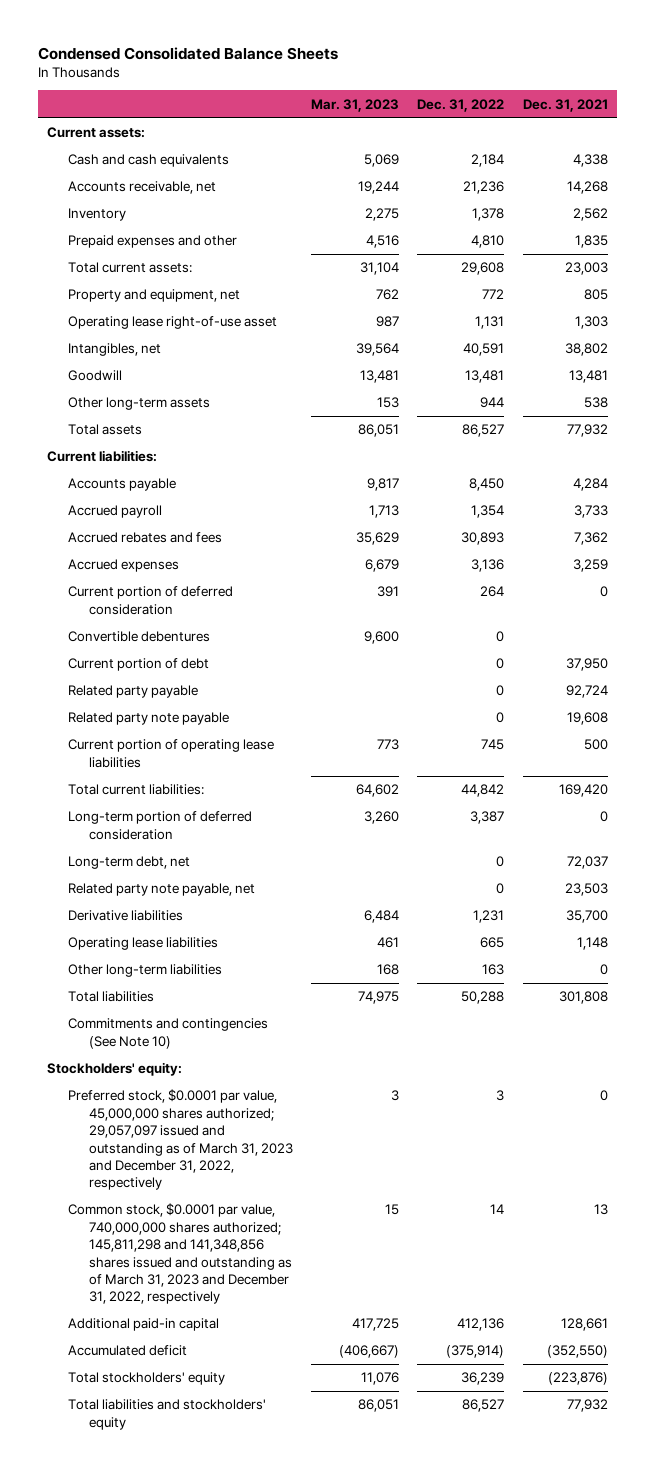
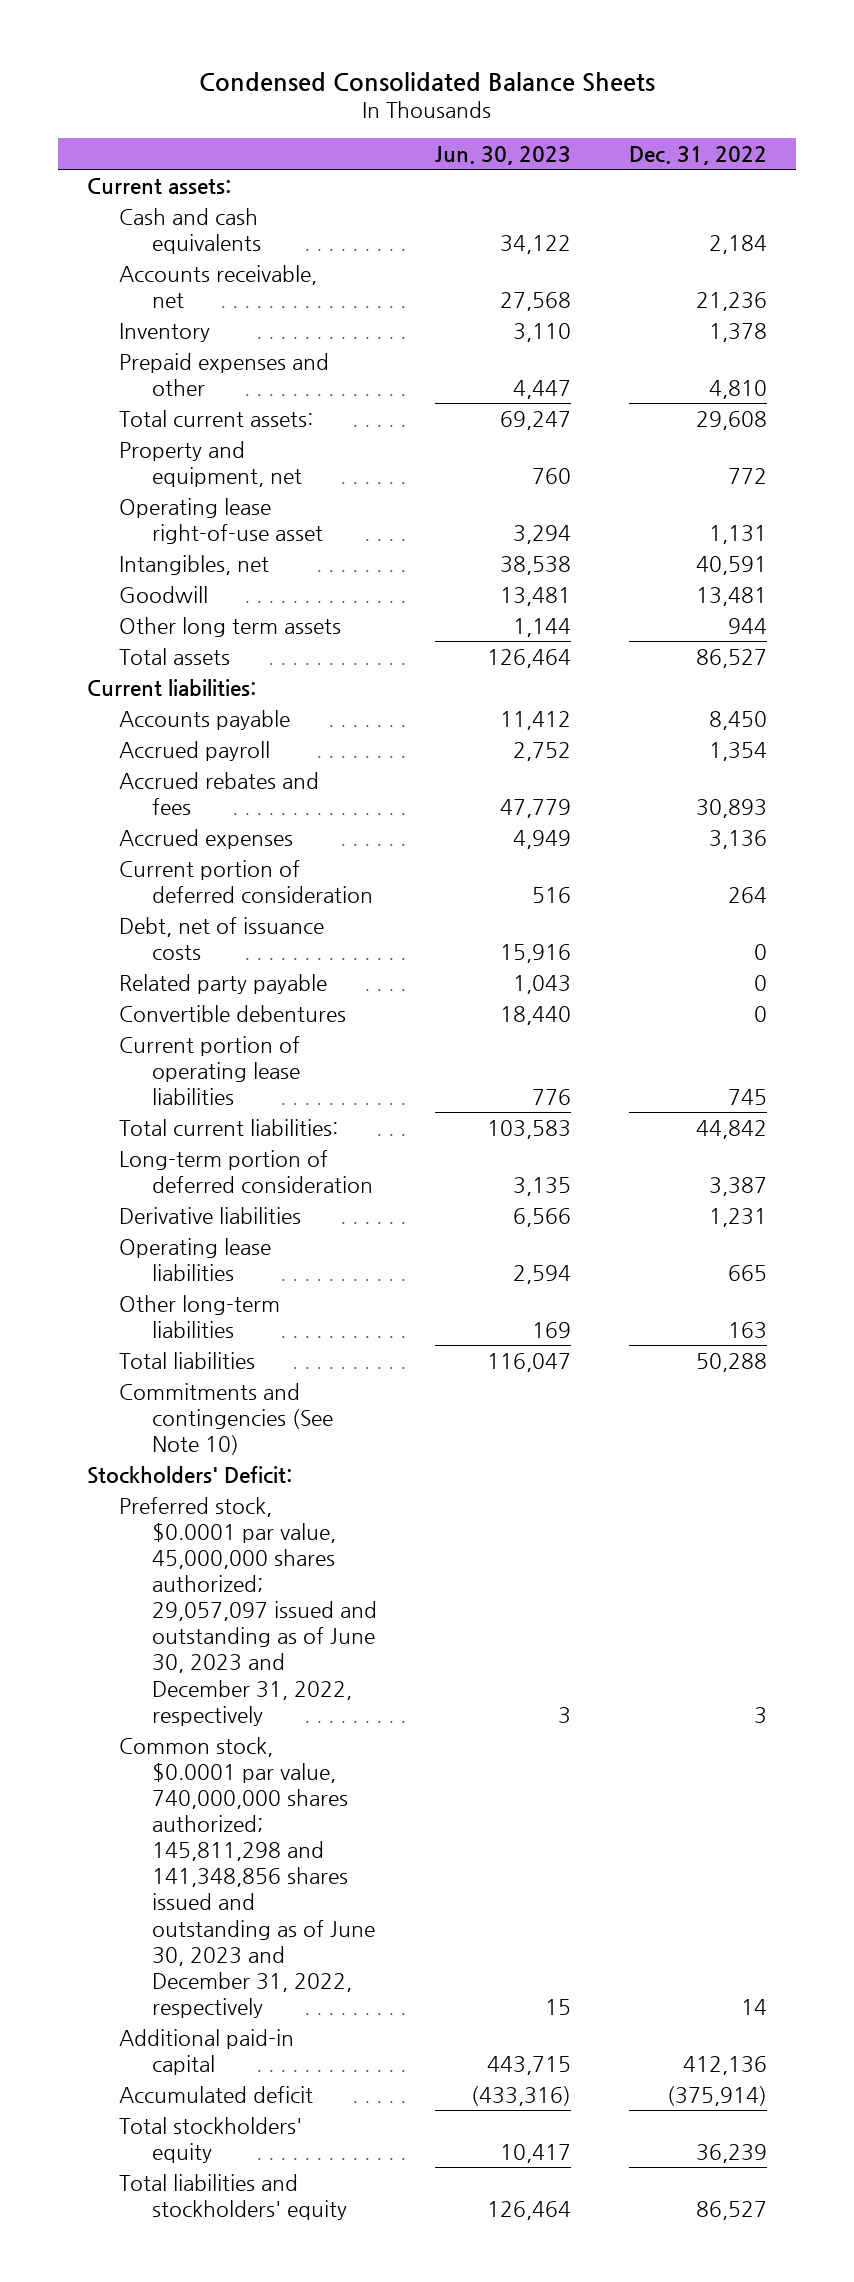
- | Mar. 31, 2023 | Dec. 31, 2022 | Dec. 31, 2021
+ | Jun. 30, 2023 | Dec. 31, 2022
- Other long-term assets | 153 | 944 | 538
+ Other long term assets | 1,144 | 944
- Current portion of debt | | 0 | 37,950
+ Debt, net of issuance costs | 15,916 | 0
- Related party note payable | | 0 | 19,608
moved down: Convertible debentures | 18,440 | 0
- Long-term debt, net | | 0 | 72,037
- Related party note payable, net | | 0 | 23,503
- Stockholders' equity:
- Preferred stock, $0.0001 par value, 45,000,000 shares authorized; 29,057,097 issued and outstanding as of March 31, 2023 and December 31, 2022, respectively | 3 | 3 | 0
- Common stock, $0.0001 par value, 740,000,000 shares authorized; 145,811,298 and 141,348,856 shares issued and outstanding as of March 31, 2023 and December 31, 2022, respectively | 15 | 14 | 13
+ Stockholders' Deficit:
+ Preferred stock, $0.0001 par value, 45,000,000 shares authorized; 29,057,097 issued and outstanding as of June 30, 2023 and December 31, 2022, respectively | 3 | 3
+ Common stock, $0.0001 par value, 740,000,000 shares authorized; 145,811,298 and 141,348,856 shares issued and outstanding as of June 30, 2023 and December 31, 2022, respectively | 15 | 14

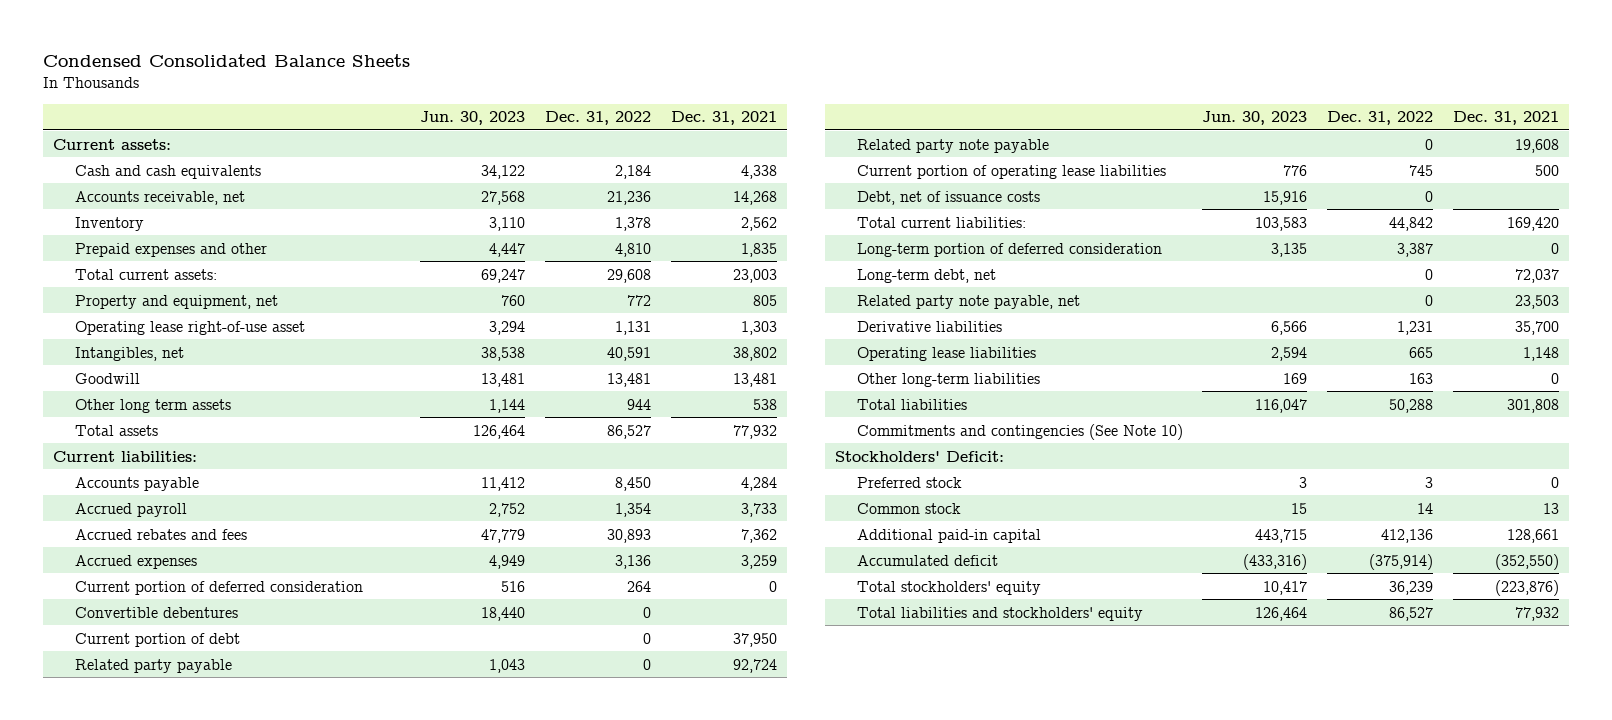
- | Jun. 30, 2023 | Dec. 31, 2022
+ | Jun. 30, 2023 | Dec. 31, 2022 | Dec. 31, 2021
+ Current portion of debt | | 0 | 37,950
moved down: Related party payable | 1,043 | 0 | 92,724
+ Related party note payable | | 0 | 19,608
moved down: Debt, net of issuance costs | 15,916 | 0 |
+ Long-term debt, net | | 0 | 72,037
+ Related party note payable, net | | 0 | 23,503
- Preferred stock, $0.0001 par value, 45,000,000 shares authorized; 29,057,097 issued and outstanding as of June 30, 2023 and December 31, 2022, respectively | 3 | 3
- Common stock, $0.0001 par value, 740,000,000 shares authorized; 145,811,298 and 141,348,856 shares issued and outstanding as of June 30, 2023 and December 31, 2022, respectively | 15 | 14
+ Preferred stock | 3 | 3 | 0
+ Common stock | 15 | 14 | 13

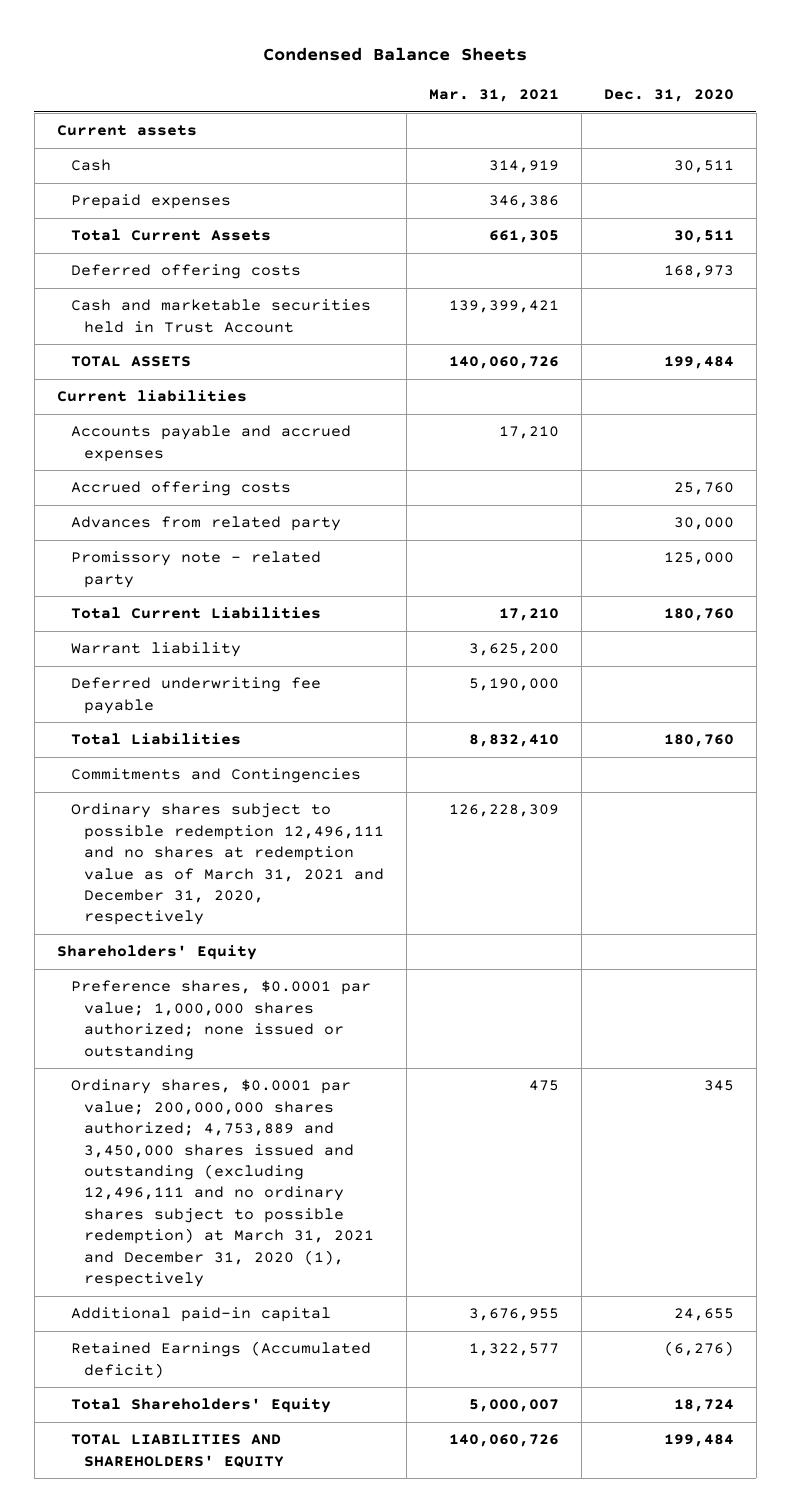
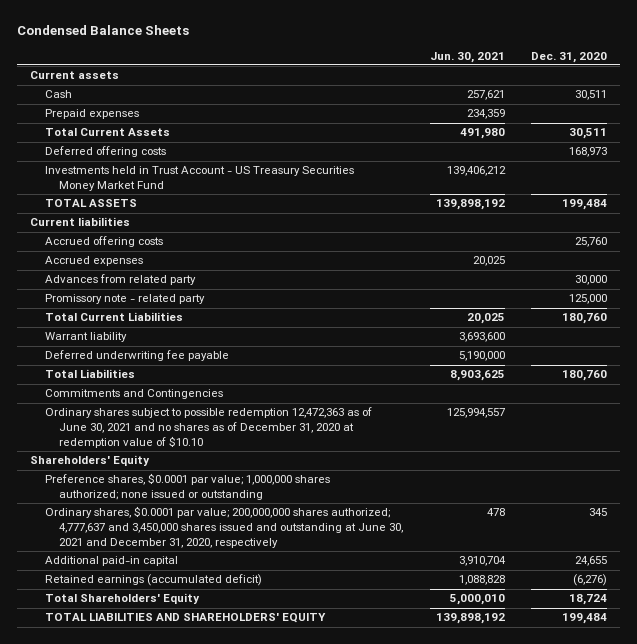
- | Mar. 31, 2021 | Dec. 31, 2020
+ | Jun. 30, 2021 | Dec. 31, 2020
- Cash and marketable securities held in Trust Account | 139,399,421 |
+ Investments held in Trust Account - US Treasury Securities Money Market Fund | 139,406,212 |
- Accounts payable and accrued expenses | 17,210 |
+ Accrued expenses | 20,025 |
- Ordinary shares subject to possible redemption 12,496,111 and no shares at redemption value as of March 31, 2021 and December 31, 2020, respectively | 126,228,309 |
+ Ordinary shares subject to possible redemption 12,472,363 as of June 30, 2021 and no shares as of December 31, 2020 at redemption value of $10.10 | 125,994,557 |
- Ordinary shares, $0.0001 par value; 200,000,000 shares authorized; 4,753,889 and 3,450,000 shares issued and outstanding (excluding 12,496,111 and no ordinary shares subject to possible redemption) at March 31, 2021 and December 31, 2020 (1), respectively | 475 | 345
+ Ordinary shares, $0.0001 par value; 200,000,000 shares authorized; 4,777,637 and 3,450,000 shares issued and outstanding at June 30, 2021 and December 31, 2020, respectively | 478 | 345
- Retained Earnings (Accumulated deficit) | 1,322,577 | (6,276)
+ Retained earnings (accumulated deficit) | 1,088,828 | (6,276)

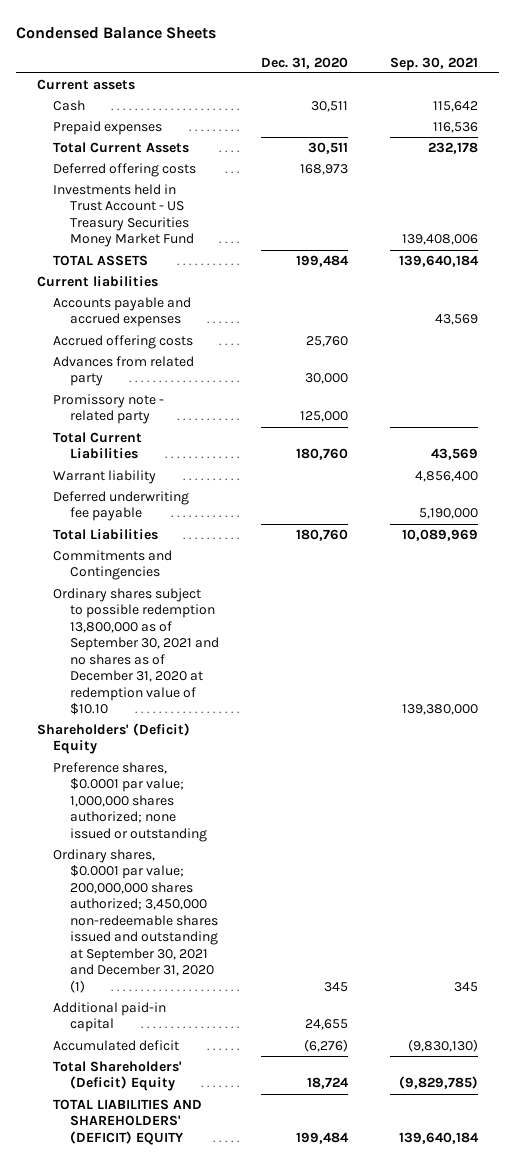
- | Jun. 30, 2021 | Dec. 31, 2020
+ | Dec. 31, 2020 | Sep. 30, 2021
+ Accounts payable and accrued expenses | | 43,569
- Accrued expenses | 20,025 |
- Ordinary shares subject to possible redemption 12,472,363 as of June 30, 2021 and no shares as of December 31, 2020 at redemption value of $10.10 | 125,994,557 |
- Shareholders' Equity
+ Ordinary shares subject to possible redemption 13,800,000 as of September 30, 2021 and no shares as of December 31, 2020 at redemption value of $10.10 | | 139,380,000
+ Shareholders' (Deficit) Equity
- Ordinary shares, $0.0001 par value; 200,000,000 shares authorized; 4,777,637 and 3,450,000 shares issued and outstanding at June 30, 2021 and December 31, 2020, respectively | 478 | 345
+ Ordinary shares, $0.0001 par value; 200,000,000 shares authorized; 3,450,000 non-redeemable shares issued and outstanding at September 30, 2021 and December 31, 2020 (1) | 345 | 345
- Retained earnings (accumulated deficit) | 1,088,828 | (6,276)
- Total Shareholders' Equity | 5,000,010 | 18,724
- TOTAL LIABILITIES AND SHAREHOLDERS' EQUITY | 139,898,192 | 199,484
+ Accumulated deficit | (6,276) | (9,830,130)
+ Total Shareholders' (Deficit) Equity | 18,724 | (9,829,785)
+ TOTAL LIABILITIES AND SHAREHOLDERS' (DEFICIT) EQUITY | 199,484 | 139,640,184

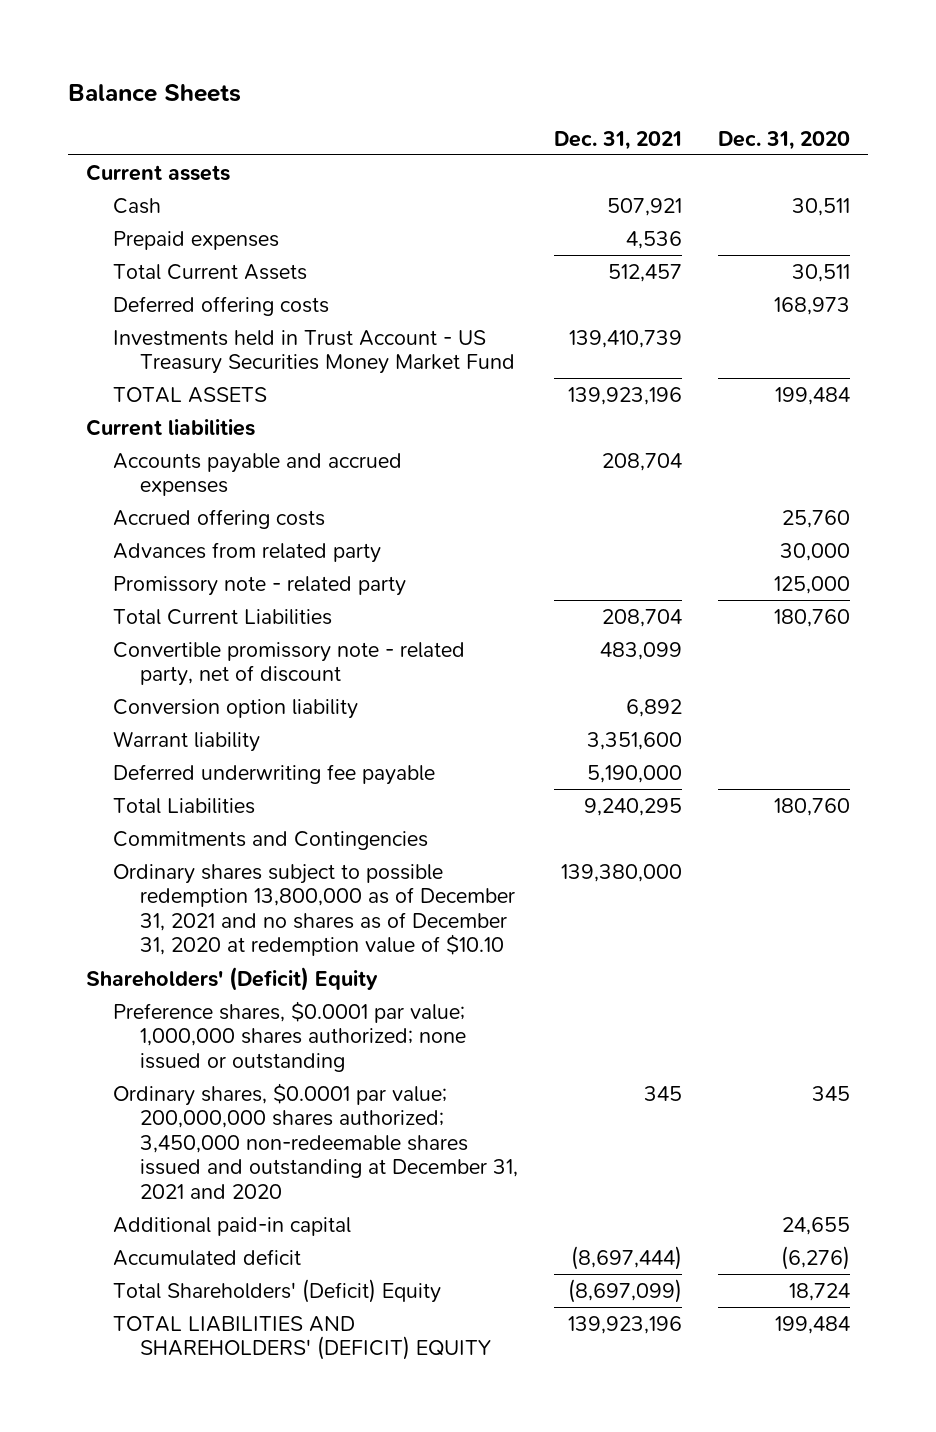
- Condensed Balance Sheets
+ Balance Sheets
- | Dec. 31, 2020 | Sep. 30, 2021
+ | Dec. 31, 2021 | Dec. 31, 2020
+ Convertible promissory note - related party, net of discount | 483,099 |
+ Conversion option liability | 6,892 |
- Ordinary shares subject to possible redemption 13,800,000 as of September 30, 2021 and no shares as of December 31, 2020 at redemption value of $10.10 | | 139,380,000
+ Ordinary shares subject to possible redemption 13,800,000 as of December 31, 2021 and no shares as of December 31, 2020 at redemption value of $10.10 | 139,380,000 |
- Ordinary shares, $0.0001 par value; 200,000,000 shares authorized; 3,450,000 non-redeemable shares issued and outstanding at September 30, 2021 and December 31, 2020 (1) | 345 | 345
+ Ordinary shares, $0.0001 par value; 200,000,000 shares authorized; 3,450,000 non-redeemable shares issued and outstanding at December 31, 2021 and 2020 | 345 | 345

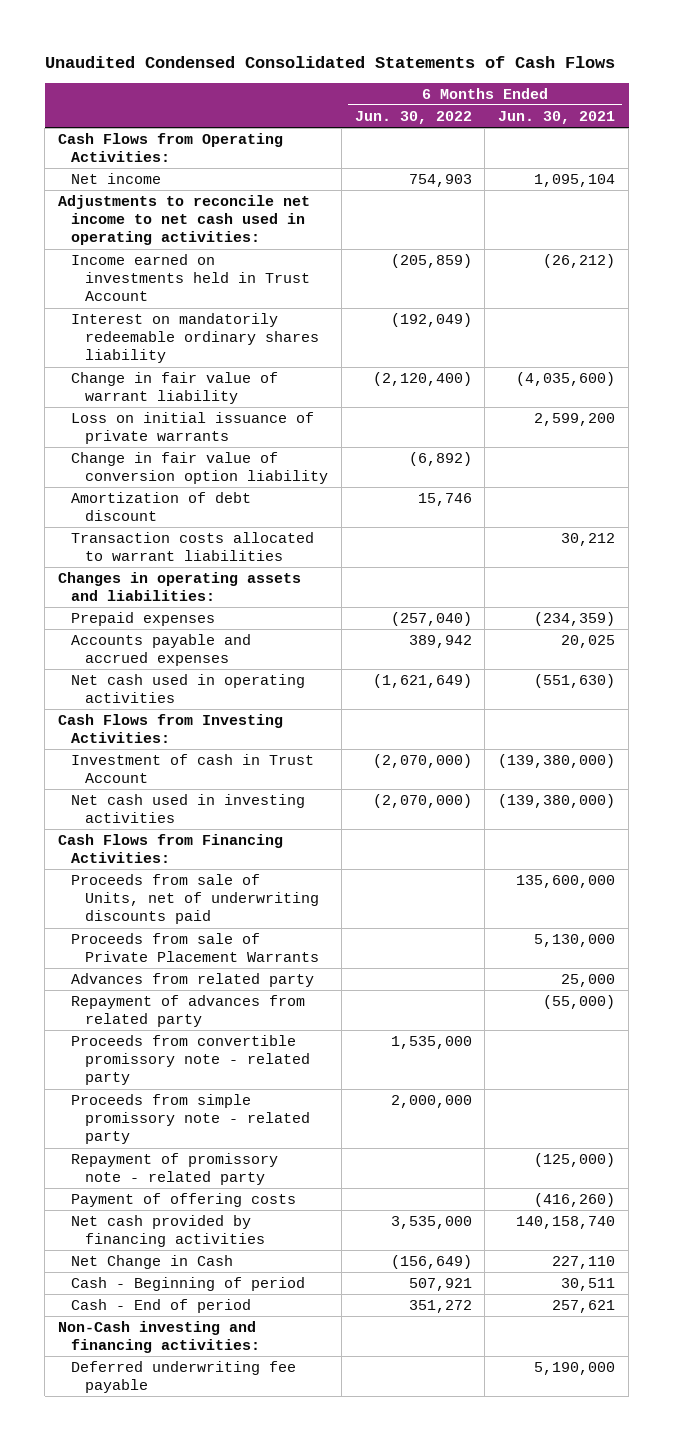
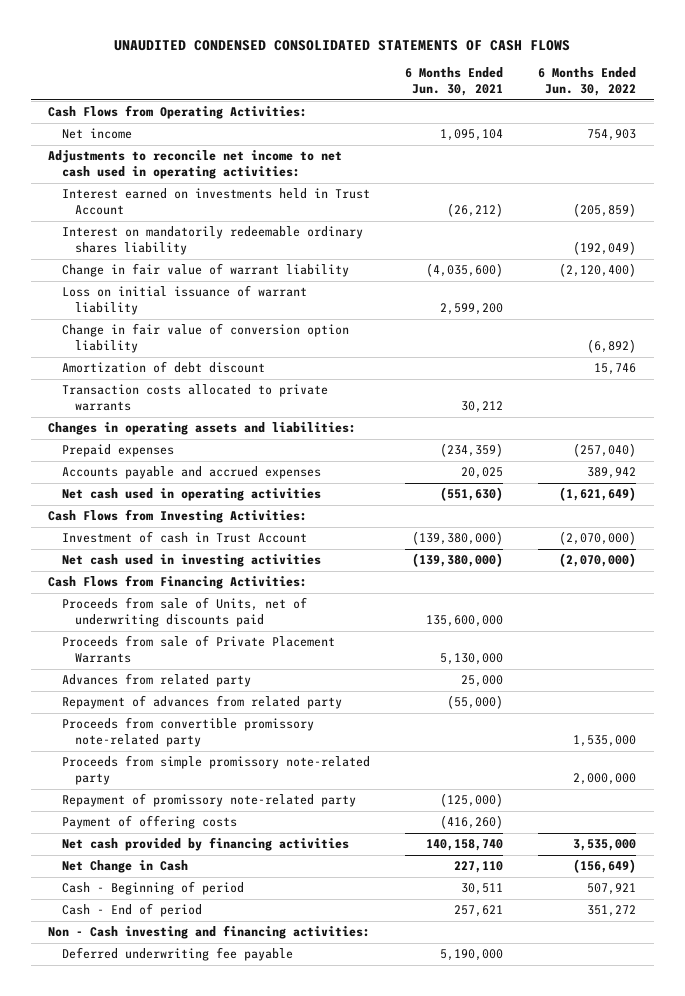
- Unaudited Condensed Consolidated Statements of Cash Flows
+ UNAUDITED CONDENSED CONSOLIDATED STATEMENTS OF CASH FLOWS
- | 6 Months Ended Jun. 30, 2022 | 6 Months Ended Jun. 30, 2021
+ | 6 Months Ended Jun. 30, 2021 | 6 Months Ended Jun. 30, 2022
- Income earned on investments held in Trust Account | (205,859) | (26,212)
+ Interest earned on investments held in Trust Account | (26,212) | (205,859)
- Loss on initial issuance of private warrants | | 2,599,200
+ Loss on initial issuance of warrant liability | 2,599,200 |
- Transaction costs allocated to warrant liabilities | | 30,212
+ Transaction costs allocated to private warrants | 30,212 |
- Proceeds from convertible promissory note - related party | 1,535,000 |
- Proceeds from simple promissory note - related party | 2,000,000 |
- Repayment of promissory note - related party | | (125,000)
+ Proceeds from convertible promissory note-related party | | 1,535,000
+ Proceeds from simple promissory note-related party | | 2,000,000
+ Repayment of promissory note-related party | (125,000) |
- Non-Cash investing and financing activities:
+ Non - Cash investing and financing activities:

